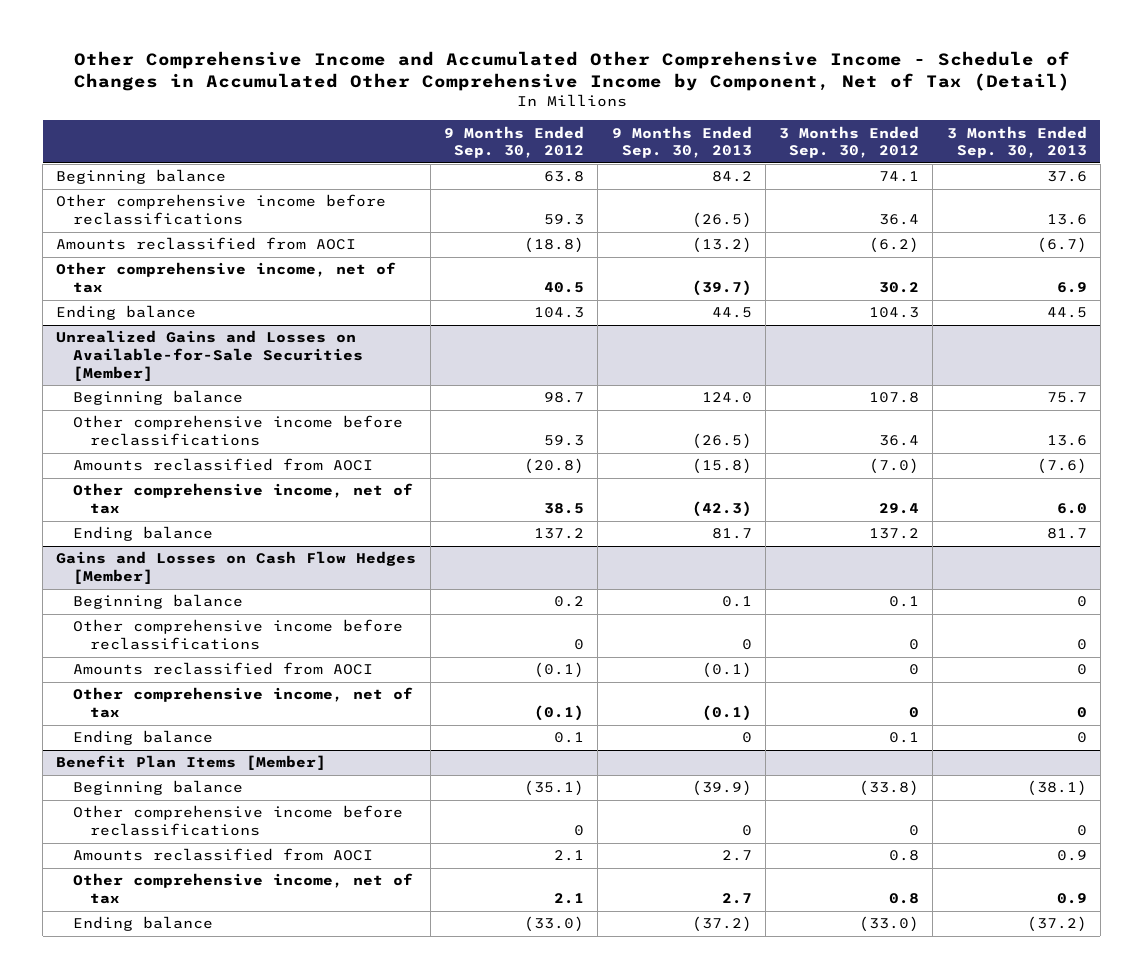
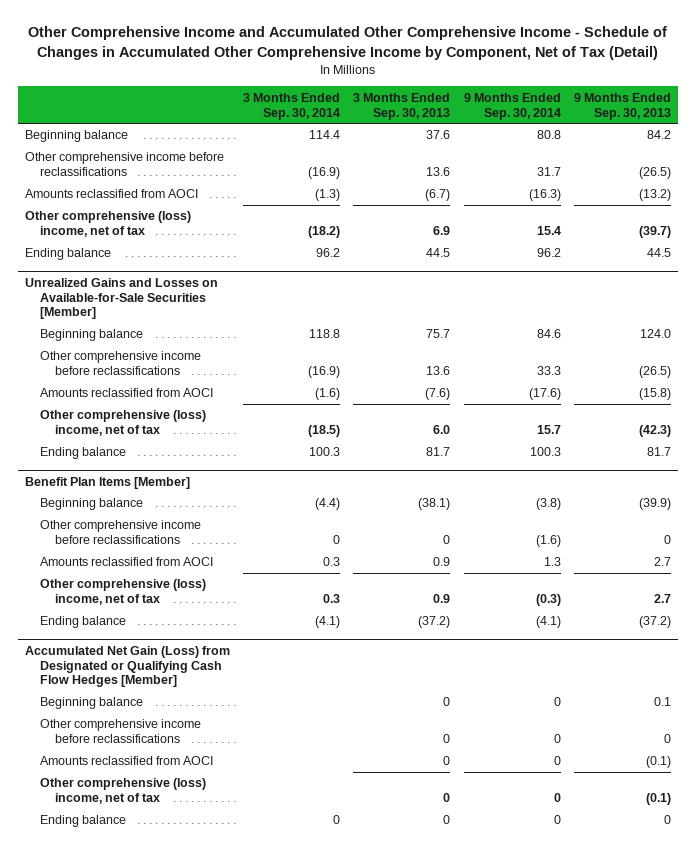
- | 9 Months Ended Sep. 30, 2012 | 9 Months Ended Sep. 30, 2013 | 3 Months Ended Sep. 30, 2012 | 3 Months Ended Sep. 30, 2013
+ | 3 Months Ended Sep. 30, 2014 | 3 Months Ended Sep. 30, 2013 | 9 Months Ended Sep. 30, 2014 | 9 Months Ended Sep. 30, 2013
- Other comprehensive income, net of tax | 40.5 | (39.7) | 30.2 | 6.9
+ Other comprehensive (loss) income, net of tax | (18.2) | 6.9 | 15.4 | (39.7)
@ Unrealized Gains and Losses on Available-for-Sale Securities [Member]
- Other comprehensive income, net of tax | 38.5 | (42.3) | 29.4 | 6.0
+ Other comprehensive (loss) income, net of tax | (18.5) | 6.0 | 15.7 | (42.3)
- Gains and Losses on Cash Flow Hedges [Member]
- Beginning balance | 0.2 | 0.1 | 0.1 | 0
- Other comprehensive income before reclassifications | 0 | 0 | 0 | 0
- Amounts reclassified from AOCI | (0.1) | (0.1) | 0 | 0
- Other comprehensive income, net of tax | (0.1) | (0.1) | 0 | 0
- Ending balance | 0.1 | 0 | 0.1 | 0
@ Benefit Plan Items [Member]
- Other comprehensive income, net of tax | 2.1 | 2.7 | 0.8 | 0.9
+ Other comprehensive (loss) income, net of tax | 0.3 | 0.9 | (0.3) | 2.7
+ Accumulated Net Gain (Loss) from Designated or Qualifying Cash Flow Hedges [Member]
+ Beginning balance | | 0 | 0 | 0.1
+ Other comprehensive income before reclassifications | | 0 | 0 | 0
+ Amounts reclassified from AOCI | | 0 | 0 | (0.1)
+ Other comprehensive (loss) income, net of tax | | 0 | 0 | (0.1)
+ Ending balance | 0 | 0 | 0 | 0

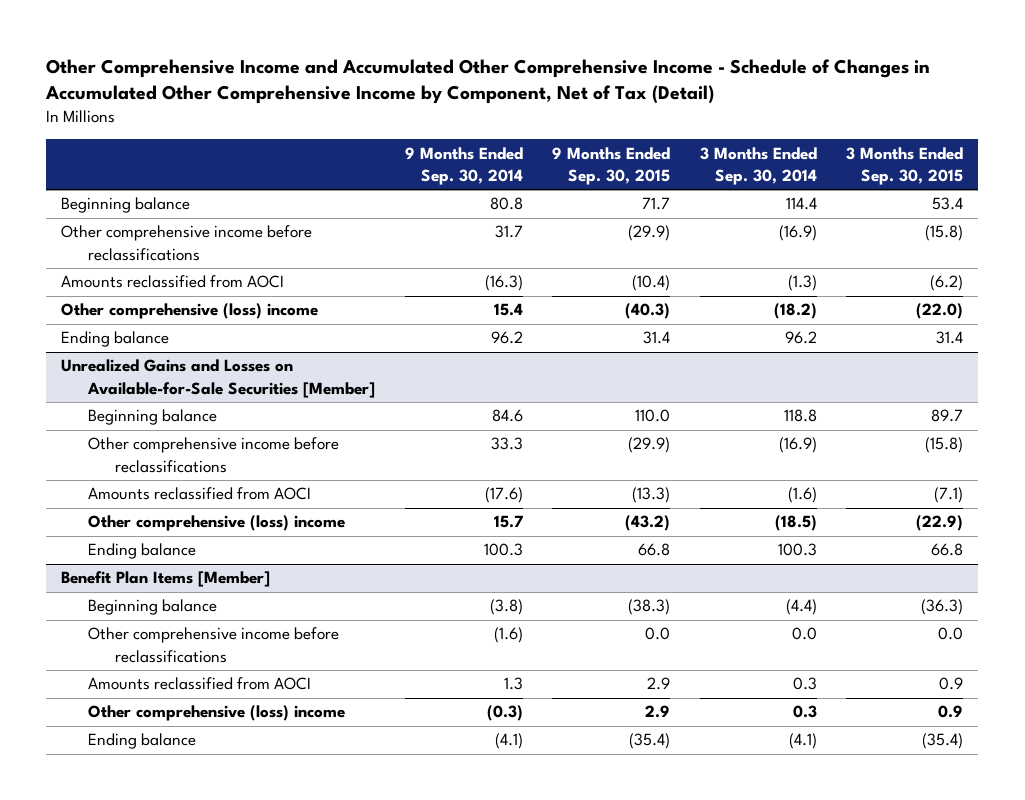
- | 3 Months Ended Sep. 30, 2014 | 3 Months Ended Sep. 30, 2013 | 9 Months Ended Sep. 30, 2014 | 9 Months Ended Sep. 30, 2013
+ | 9 Months Ended Sep. 30, 2014 | 9 Months Ended Sep. 30, 2015 | 3 Months Ended Sep. 30, 2014 | 3 Months Ended Sep. 30, 2015
- Other comprehensive (loss) income, net of tax | (18.2) | 6.9 | 15.4 | (39.7)
+ Other comprehensive (loss) income | 15.4 | (40.3) | (18.2) | (22.0)
@ Unrealized Gains and Losses on Available-for-Sale Securities [Member]
- Other comprehensive (loss) income, net of tax | (18.5) | 6.0 | 15.7 | (42.3)
+ Other comprehensive (loss) income | 15.7 | (43.2) | (18.5) | (22.9)
@ Benefit Plan Items [Member]
- Other comprehensive income before reclassifications | 0 | 0 | (1.6) | 0
+ Other comprehensive income before reclassifications | (1.6) | 0.0 | 0.0 | 0.0
- Other comprehensive (loss) income, net of tax | 0.3 | 0.9 | (0.3) | 2.7
+ Other comprehensive (loss) income | (0.3) | 2.9 | 0.3 | 0.9
- Accumulated Net Gain (Loss) from Designated or Qualifying Cash Flow Hedges [Member]
- Beginning balance | | 0 | 0 | 0.1
- Other comprehensive income before reclassifications | | 0 | 0 | 0
- Amounts reclassified from AOCI | | 0 | 0 | (0.1)
- Other comprehensive (loss) income, net of tax | | 0 | 0 | (0.1)
- Ending balance | 0 | 0 | 0 | 0

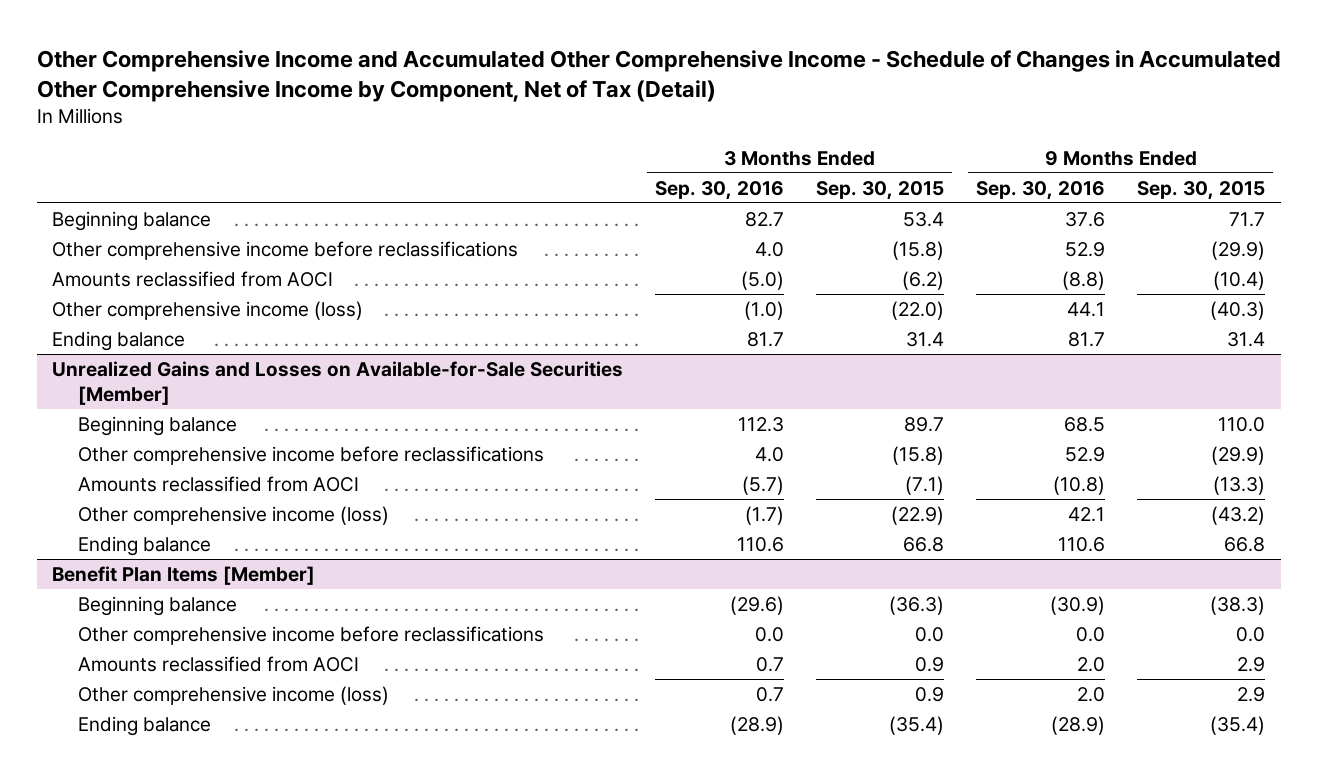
- | 9 Months Ended Sep. 30, 2014 | 9 Months Ended Sep. 30, 2015 | 3 Months Ended Sep. 30, 2014 | 3 Months Ended Sep. 30, 2015
+ | 3 Months Ended Sep. 30, 2016 | 3 Months Ended Sep. 30, 2015 | 9 Months Ended Sep. 30, 2016 | 9 Months Ended Sep. 30, 2015
- Other comprehensive (loss) income | 15.4 | (40.3) | (18.2) | (22.0)
+ Other comprehensive income (loss) | (1.0) | (22.0) | 44.1 | (40.3)
@ Unrealized Gains and Losses on Available-for-Sale Securities [Member]
- Other comprehensive (loss) income | 15.7 | (43.2) | (18.5) | (22.9)
+ Other comprehensive income (loss) | (1.7) | (22.9) | 42.1 | (43.2)
@ Benefit Plan Items [Member]
- Other comprehensive (loss) income | (0.3) | 2.9 | 0.3 | 0.9
+ Other comprehensive income (loss) | 0.7 | 0.9 | 2.0 | 2.9

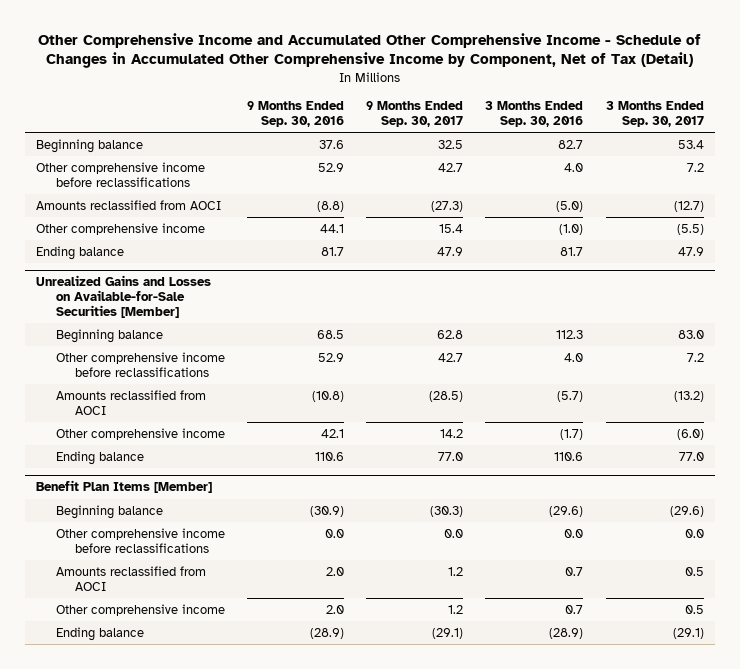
- | 3 Months Ended Sep. 30, 2016 | 3 Months Ended Sep. 30, 2015 | 9 Months Ended Sep. 30, 2016 | 9 Months Ended Sep. 30, 2015
+ | 9 Months Ended Sep. 30, 2016 | 9 Months Ended Sep. 30, 2017 | 3 Months Ended Sep. 30, 2016 | 3 Months Ended Sep. 30, 2017
- Other comprehensive income (loss) | (1.0) | (22.0) | 44.1 | (40.3)
+ Other comprehensive income | 44.1 | 15.4 | (1.0) | (5.5)
@ Unrealized Gains and Losses on Available-for-Sale Securities [Member]
- Other comprehensive income (loss) | (1.7) | (22.9) | 42.1 | (43.2)
+ Other comprehensive income | 42.1 | 14.2 | (1.7) | (6.0)
@ Benefit Plan Items [Member]
- Other comprehensive income (loss) | 0.7 | 0.9 | 2.0 | 2.9
+ Other comprehensive income | 2.0 | 1.2 | 0.7 | 0.5

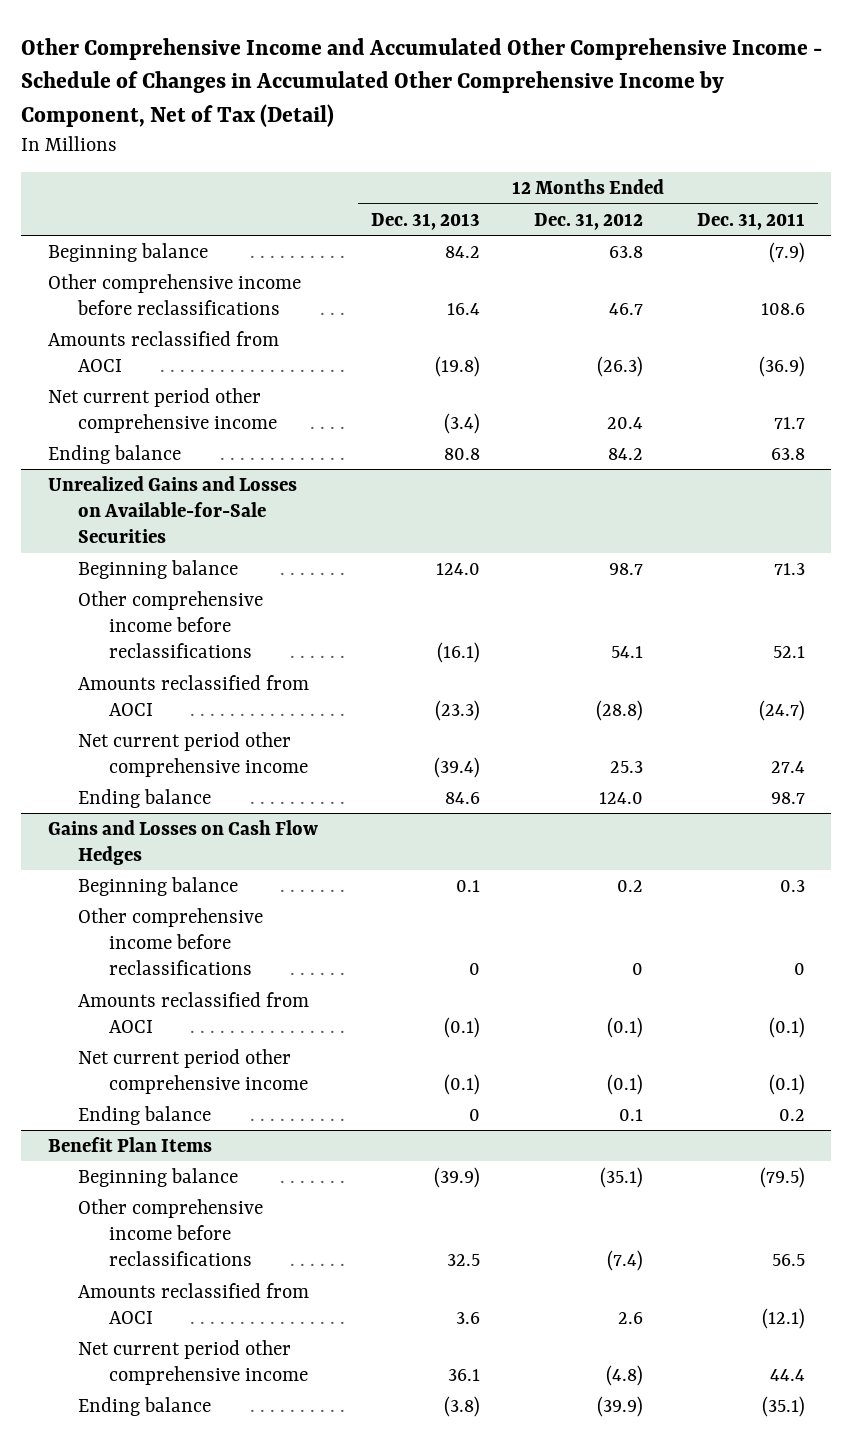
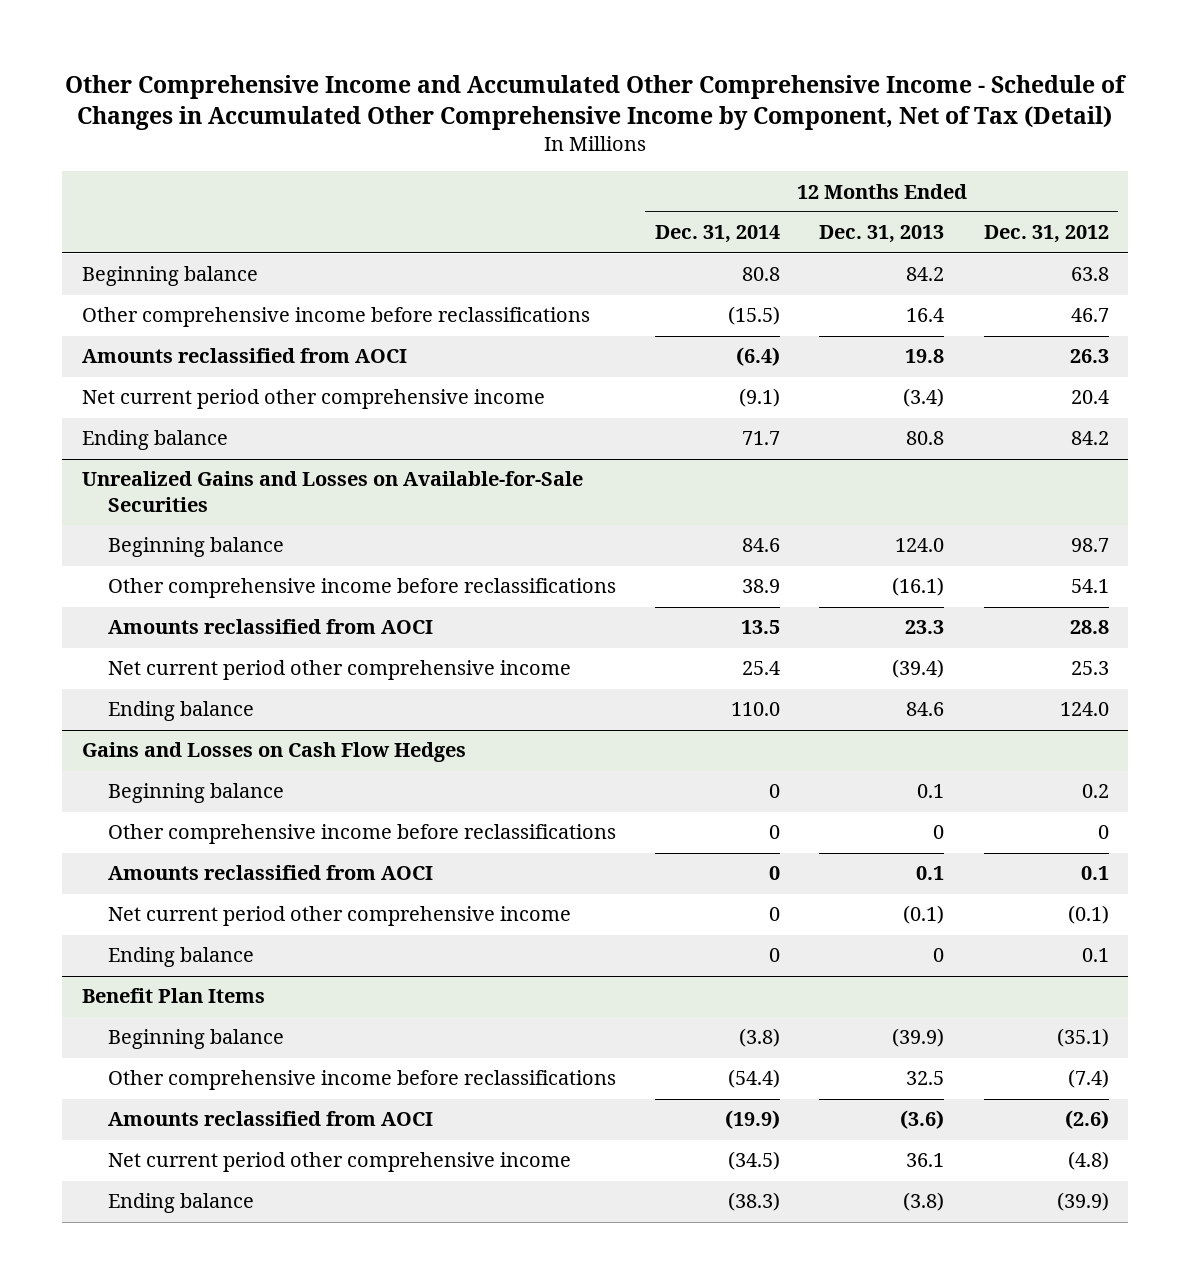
- | 12 Months Ended Dec. 31, 2013 | 12 Months Ended Dec. 31, 2012 | 12 Months Ended Dec. 31, 2011
+ | 12 Months Ended Dec. 31, 2014 | 12 Months Ended Dec. 31, 2013 | 12 Months Ended Dec. 31, 2012
- Amounts reclassified from AOCI | (19.8) | (26.3) | (36.9)
+ Amounts reclassified from AOCI | (6.4) | 19.8 | 26.3
@ Unrealized Gains and Losses on Available-for-Sale Securities
- Amounts reclassified from AOCI | (23.3) | (28.8) | (24.7)
+ Amounts reclassified from AOCI | 13.5 | 23.3 | 28.8
@ Gains and Losses on Cash Flow Hedges
- Amounts reclassified from AOCI | (0.1) | (0.1) | (0.1)
+ Amounts reclassified from AOCI | 0 | 0.1 | 0.1
@ Benefit Plan Items
- Amounts reclassified from AOCI | 3.6 | 2.6 | (12.1)
+ Amounts reclassified from AOCI | (19.9) | (3.6) | (2.6)

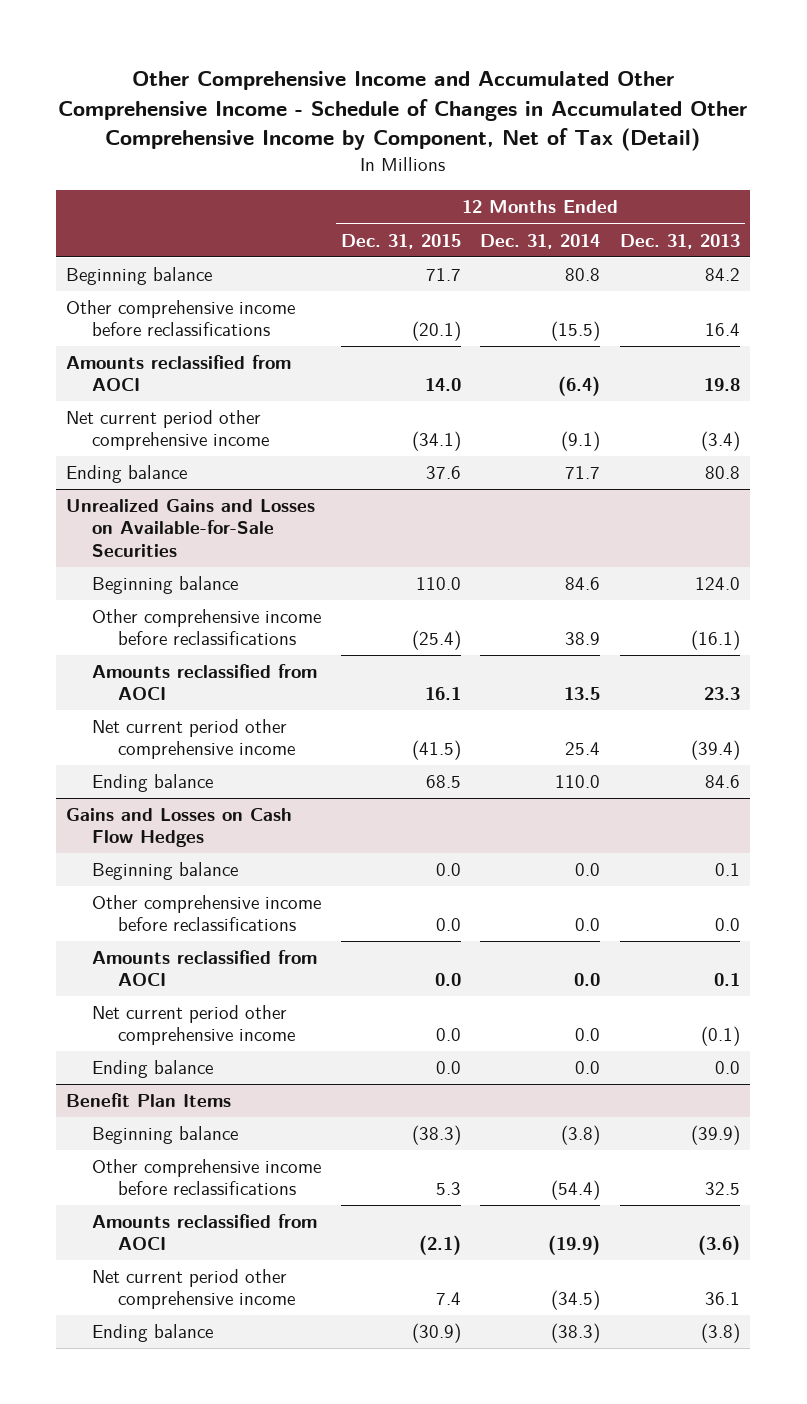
- | 12 Months Ended Dec. 31, 2014 | 12 Months Ended Dec. 31, 2013 | 12 Months Ended Dec. 31, 2012
+ | 12 Months Ended Dec. 31, 2015 | 12 Months Ended Dec. 31, 2014 | 12 Months Ended Dec. 31, 2013
@ Gains and Losses on Cash Flow Hedges
- Beginning balance | 0 | 0.1 | 0.2
- Other comprehensive income before reclassifications | 0 | 0 | 0
- Amounts reclassified from AOCI | 0 | 0.1 | 0.1
- Net current period other comprehensive income | 0 | (0.1) | (0.1)
- Ending balance | 0 | 0 | 0.1
+ Beginning balance | 0.0 | 0.0 | 0.1
+ Other comprehensive income before reclassifications | 0.0 | 0.0 | 0.0
+ Amounts reclassified from AOCI | 0.0 | 0.0 | 0.1
+ Net current period other comprehensive income | 0.0 | 0.0 | (0.1)
+ Ending balance | 0.0 | 0.0 | 0.0

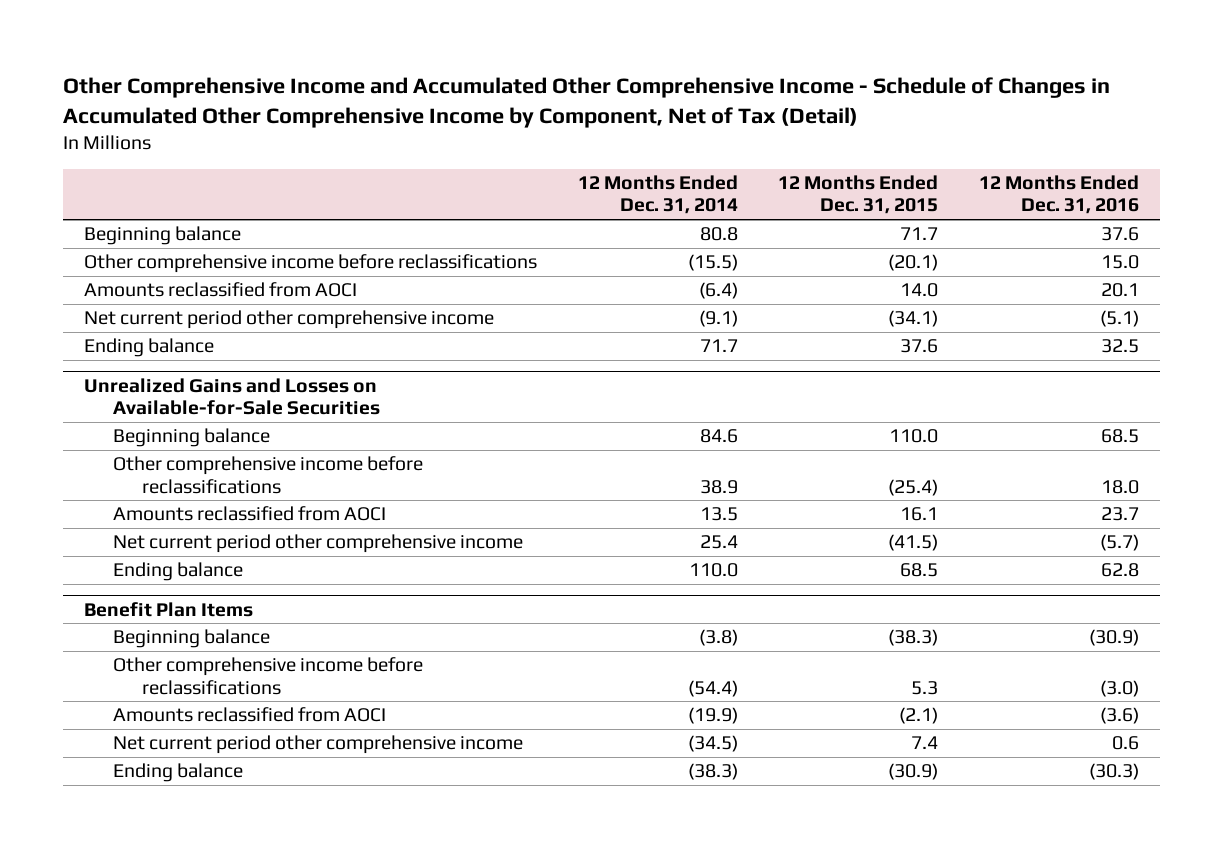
- | 12 Months Ended Dec. 31, 2015 | 12 Months Ended Dec. 31, 2014 | 12 Months Ended Dec. 31, 2013
+ | 12 Months Ended Dec. 31, 2014 | 12 Months Ended Dec. 31, 2015 | 12 Months Ended Dec. 31, 2016
- Gains and Losses on Cash Flow Hedges
- Beginning balance | 0.0 | 0.0 | 0.1
- Other comprehensive income before reclassifications | 0.0 | 0.0 | 0.0
- Amounts reclassified from AOCI | 0.0 | 0.0 | 0.1
- Net current period other comprehensive income | 0.0 | 0.0 | (0.1)
- Ending balance | 0.0 | 0.0 | 0.0

